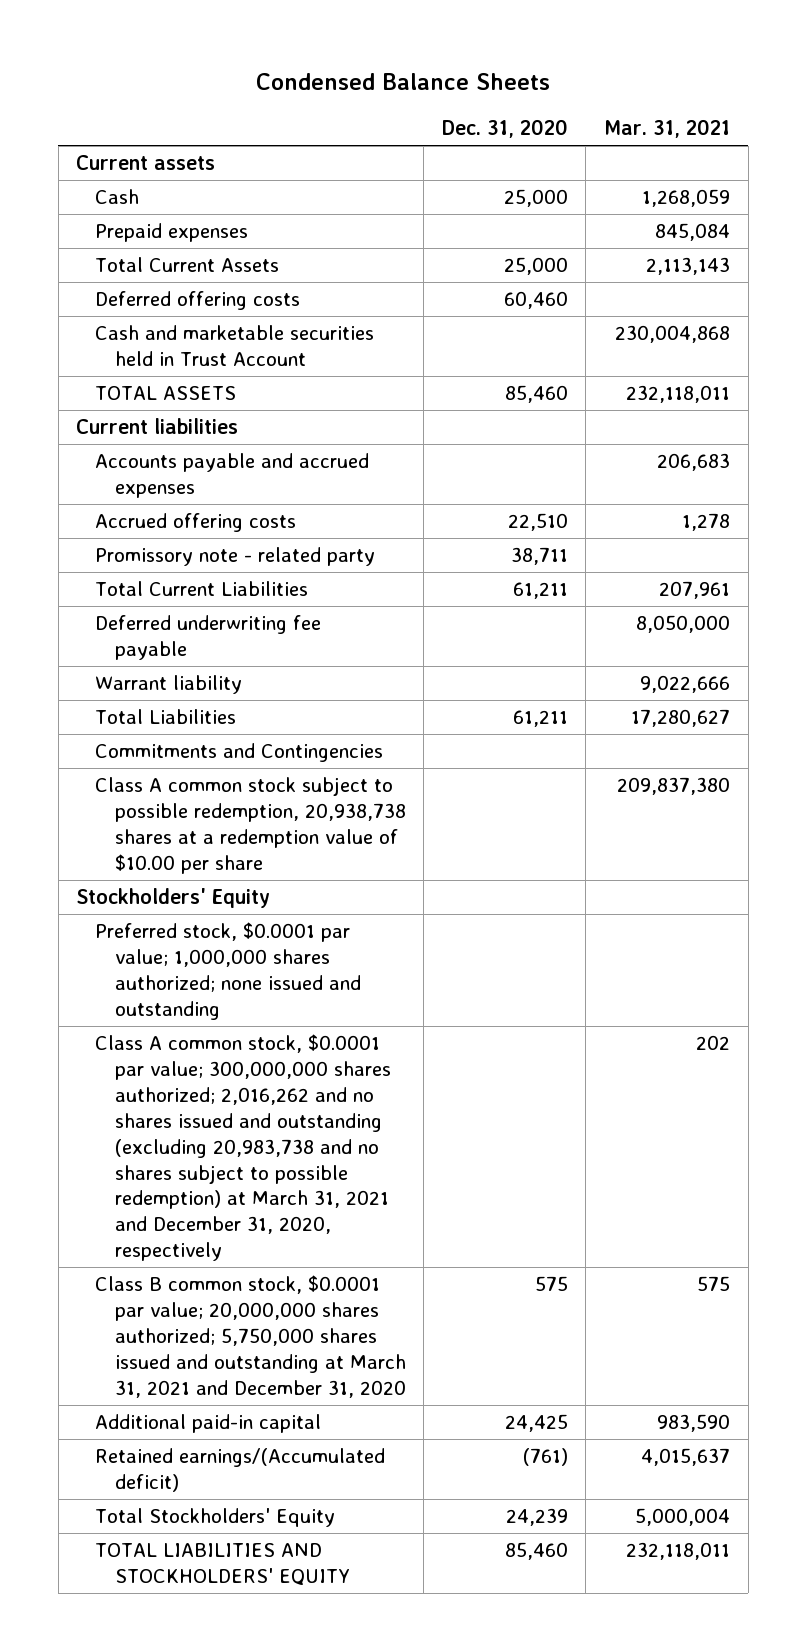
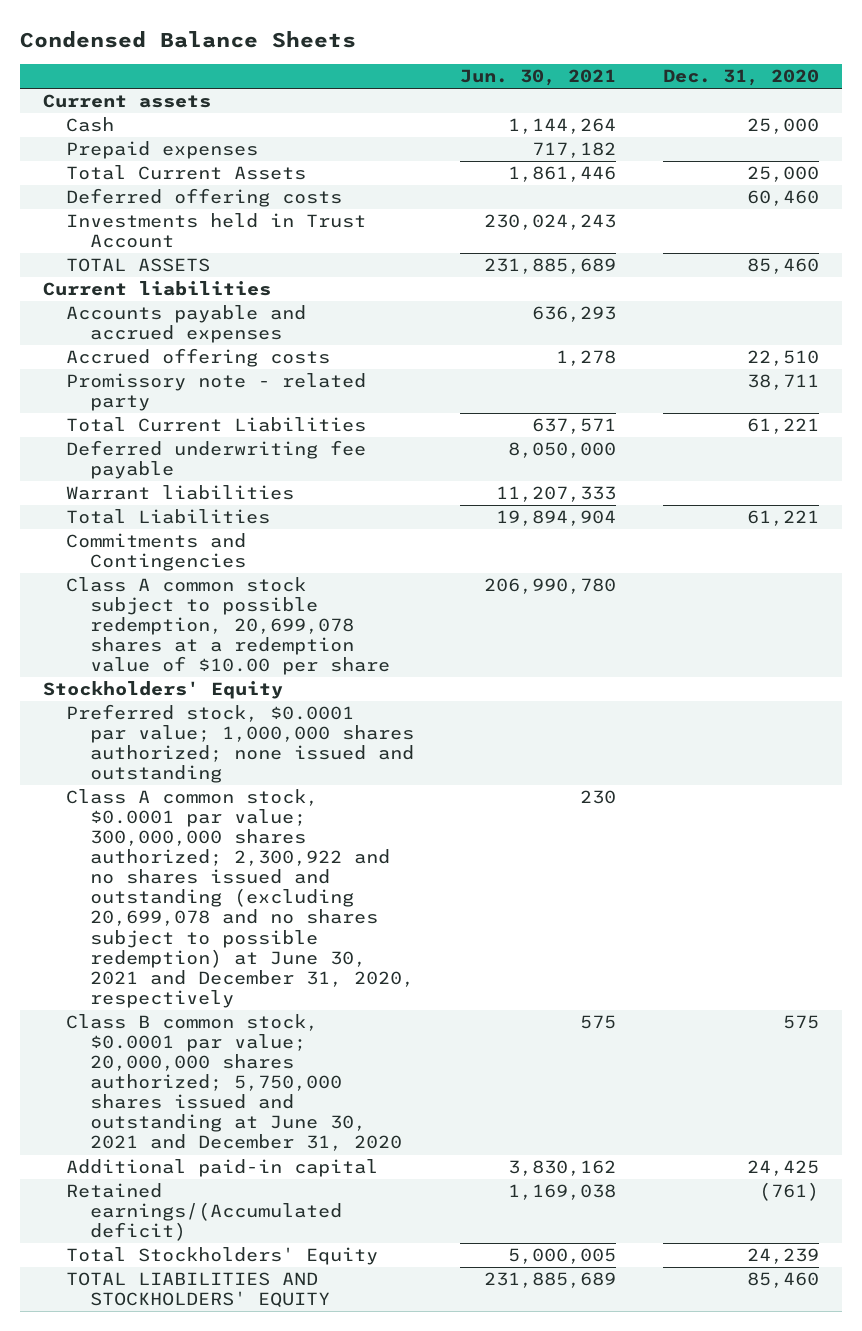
- | Dec. 31, 2020 | Mar. 31, 2021
+ | Jun. 30, 2021 | Dec. 31, 2020
- Cash and marketable securities held in Trust Account | | 230,004,868
+ Investments held in Trust Account | 230,024,243 |
- Total Current Liabilities | 61,211 | 207,961
+ Total Current Liabilities | 637,571 | 61,221
- Warrant liability | | 9,022,666
- Total Liabilities | 61,211 | 17,280,627
+ Warrant liabilities | 11,207,333 |
+ Total Liabilities | 19,894,904 | 61,221
- Class A common stock subject to possible redemption, 20,938,738 shares at a redemption value of $10.00 per share | | 209,837,380
+ Class A common stock subject to possible redemption, 20,699,078 shares at a redemption value of $10.00 per share | 206,990,780 |
- Class A common stock, $0.0001 par value; 300,000,000 shares authorized; 2,016,262 and no shares issued and outstanding (excluding 20,983,738 and no shares subject to possible redemption) at March 31, 2021 and December 31, 2020, respectively | | 202
- Class B common stock, $0.0001 par value; 20,000,000 shares authorized; 5,750,000 shares issued and outstanding at March 31, 2021 and December 31, 2020 | 575 | 575
+ Class A common stock, $0.0001 par value; 300,000,000 shares authorized; 2,300,922 and no shares issued and outstanding (excluding 20,699,078 and no shares subject to possible redemption) at June 30, 2021 and December 31, 2020, respectively | 230 |
+ Class B common stock, $0.0001 par value; 20,000,000 shares authorized; 5,750,000 shares issued and outstanding at June 30, 2021 and December 31, 2020 | 575 | 575

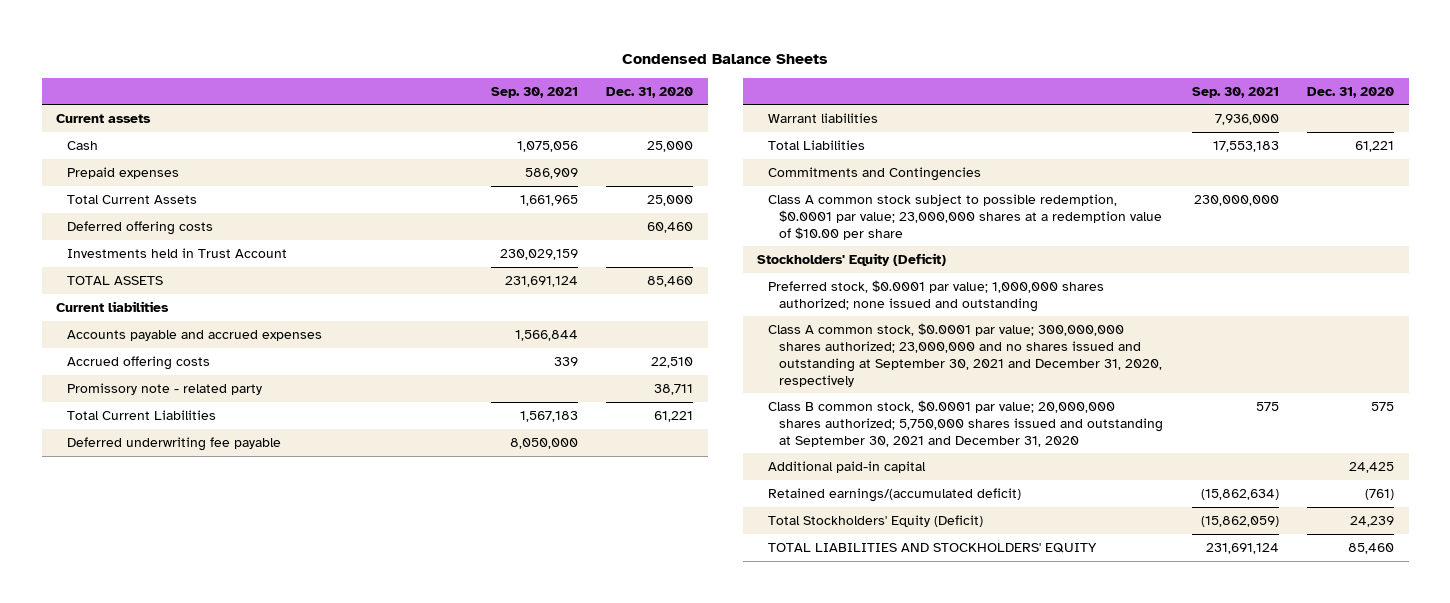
- | Jun. 30, 2021 | Dec. 31, 2020
+ | Sep. 30, 2021 | Dec. 31, 2020
- Class A common stock subject to possible redemption, 20,699,078 shares at a redemption value of $10.00 per share | 206,990,780 |
- Stockholders' Equity
+ Class A common stock subject to possible redemption, $0.0001 par value; 23,000,000 shares at a redemption value of $10.00 per share | 230,000,000 |
+ Stockholders' Equity (Deficit)
- Class A common stock, $0.0001 par value; 300,000,000 shares authorized; 2,300,922 and no shares issued and outstanding (excluding 20,699,078 and no shares subject to possible redemption) at June 30, 2021 and December 31, 2020, respectively | 230 |
- Class B common stock, $0.0001 par value; 20,000,000 shares authorized; 5,750,000 shares issued and outstanding at June 30, 2021 and December 31, 2020 | 575 | 575
+ Class A common stock, $0.0001 par value; 300,000,000 shares authorized; 23,000,000 and no shares issued and outstanding at September 30, 2021 and December 31, 2020, respectively
+ Class B common stock, $0.0001 par value; 20,000,000 shares authorized; 5,750,000 shares issued and outstanding at September 30, 2021 and December 31, 2020 | 575 | 575
- Retained earnings/(Accumulated deficit) | 1,169,038 | (761)
- Total Stockholders' Equity | 5,000,005 | 24,239
+ Retained earnings/(accumulated deficit) | (15,862,634) | (761)
+ Total Stockholders' Equity (Deficit) | (15,862,059) | 24,239

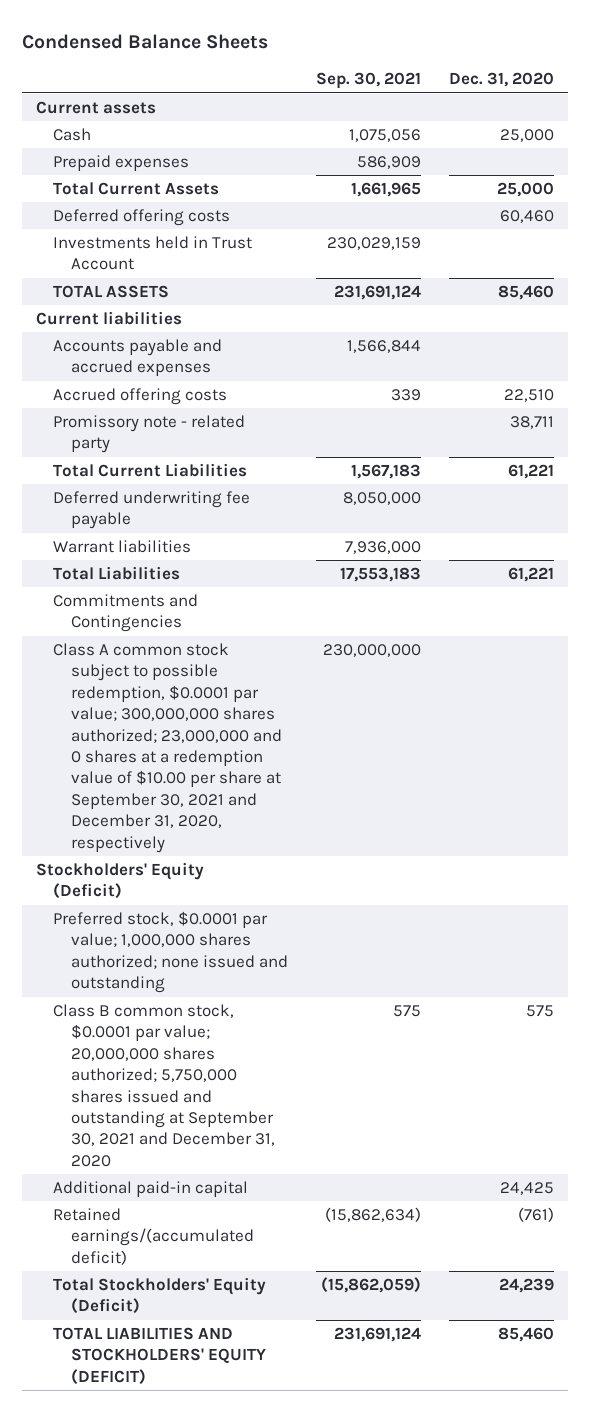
- Class A common stock subject to possible redemption, $0.0001 par value; 23,000,000 shares at a redemption value of $10.00 per share | 230,000,000 |
+ Class A common stock subject to possible redemption, $0.0001 par value; 300,000,000 shares authorized; 23,000,000 and 0 shares at a redemption value of $10.00 per share at September 30, 2021 and December 31, 2020, respectively | 230,000,000 |
- Class A common stock, $0.0001 par value; 300,000,000 shares authorized; 23,000,000 and no shares issued and outstanding at September 30, 2021 and December 31, 2020, respectively
- TOTAL LIABILITIES AND STOCKHOLDERS' EQUITY | 231,691,124 | 85,460
+ TOTAL LIABILITIES AND STOCKHOLDERS' EQUITY (DEFICIT) | 231,691,124 | 85,460

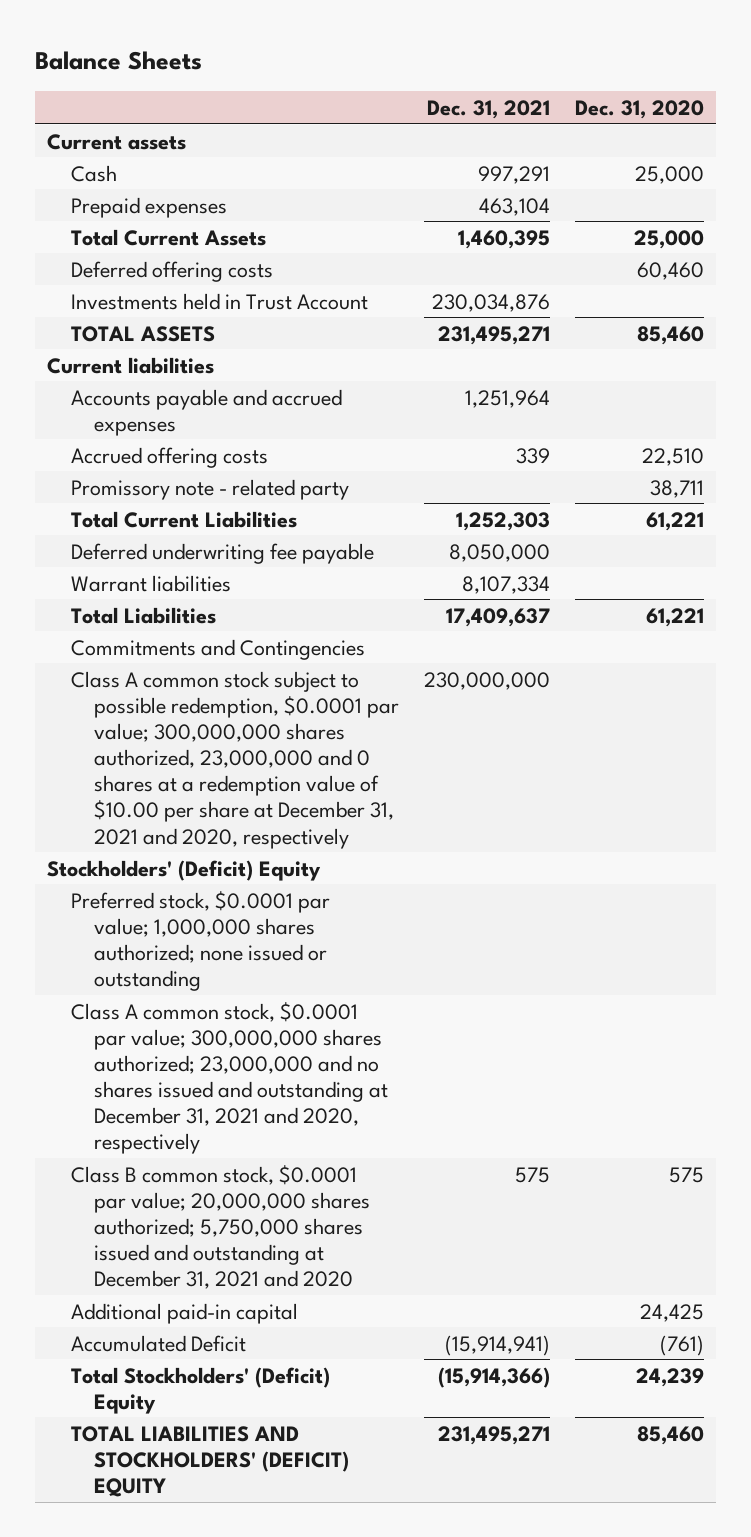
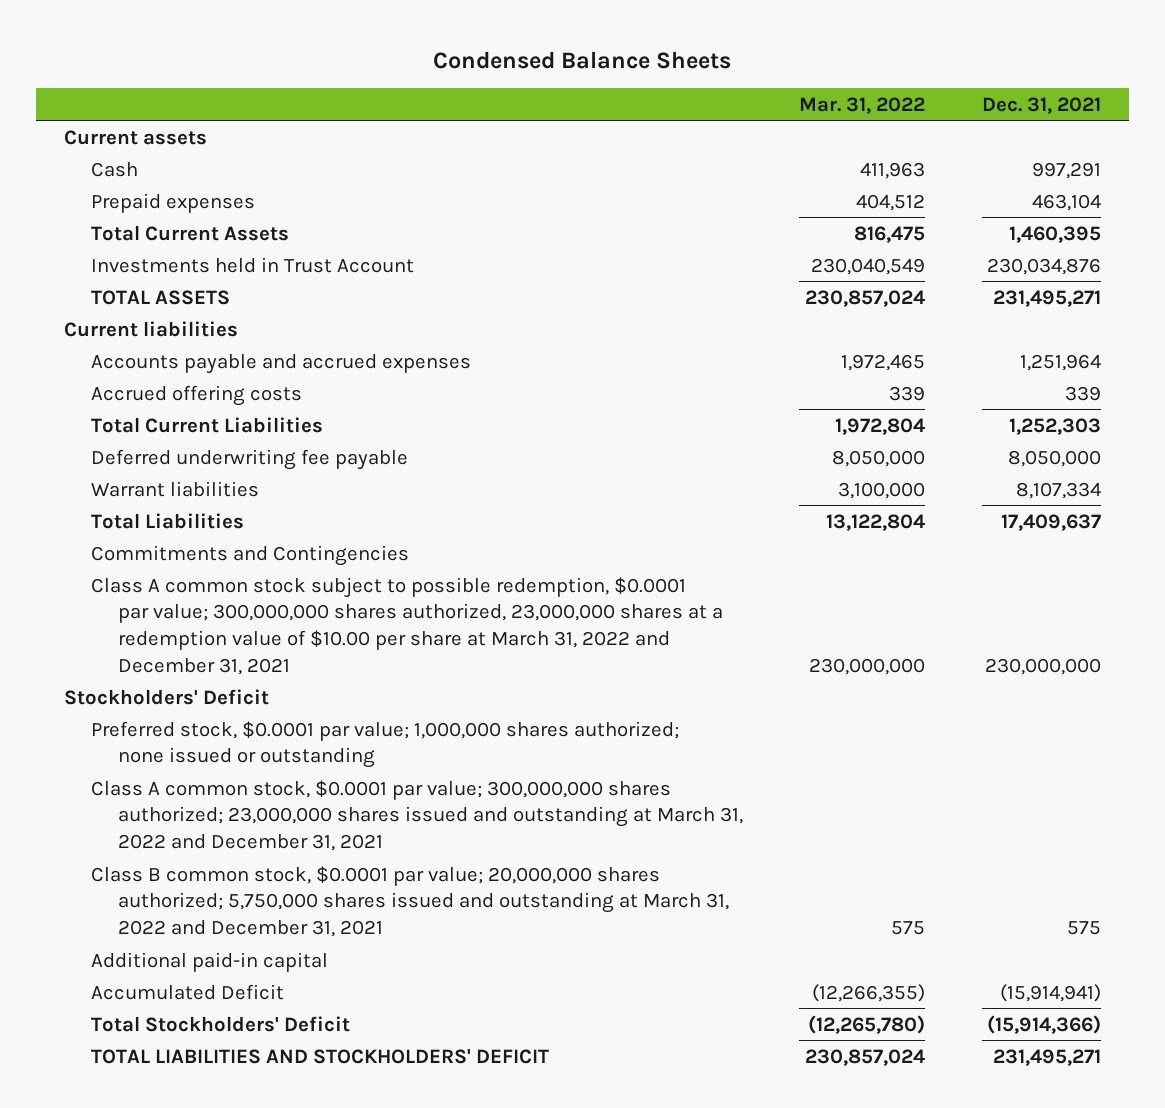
- Balance Sheets
+ Condensed Balance Sheets
- | Dec. 31, 2021 | Dec. 31, 2020
+ | Mar. 31, 2022 | Dec. 31, 2021
- Deferred offering costs | | 60,460
- Promissory note - related party | | 38,711
- Class A common stock subject to possible redemption, $0.0001 par value; 300,000,000 shares authorized, 23,000,000 and 0 shares at a redemption value of $10.00 per share at December 31, 2021 and 2020, respectively | 230,000,000 |
- Stockholders' (Deficit) Equity
+ Class A common stock subject to possible redemption, $0.0001 par value; 300,000,000 shares authorized, 23,000,000 shares at a redemption value of $10.00 per share at March 31, 2022 and December 31, 2021 | 230,000,000 | 230,000,000
+ Stockholders' Deficit
- Class A common stock, $0.0001 par value; 300,000,000 shares authorized; 23,000,000 and no shares issued and outstanding at December 31, 2021 and 2020, respectively
- Class B common stock, $0.0001 par value; 20,000,000 shares authorized; 5,750,000 shares issued and outstanding at December 31, 2021 and 2020 | 575 | 575
+ Class A common stock, $0.0001 par value; 300,000,000 shares authorized; 23,000,000 shares issued and outstanding at March 31, 2022 and December 31, 2021
+ Class B common stock, $0.0001 par value; 20,000,000 shares authorized; 5,750,000 shares issued and outstanding at March 31, 2022 and December 31, 2021 | 575 | 575
- Total Stockholders' (Deficit) Equity | (15,914,366) | 24,239
- TOTAL LIABILITIES AND STOCKHOLDERS' (DEFICIT) EQUITY | 231,495,271 | 85,460
+ Total Stockholders' Deficit | (12,265,780) | (15,914,366)
+ TOTAL LIABILITIES AND STOCKHOLDERS' DEFICIT | 230,857,024 | 231,495,271

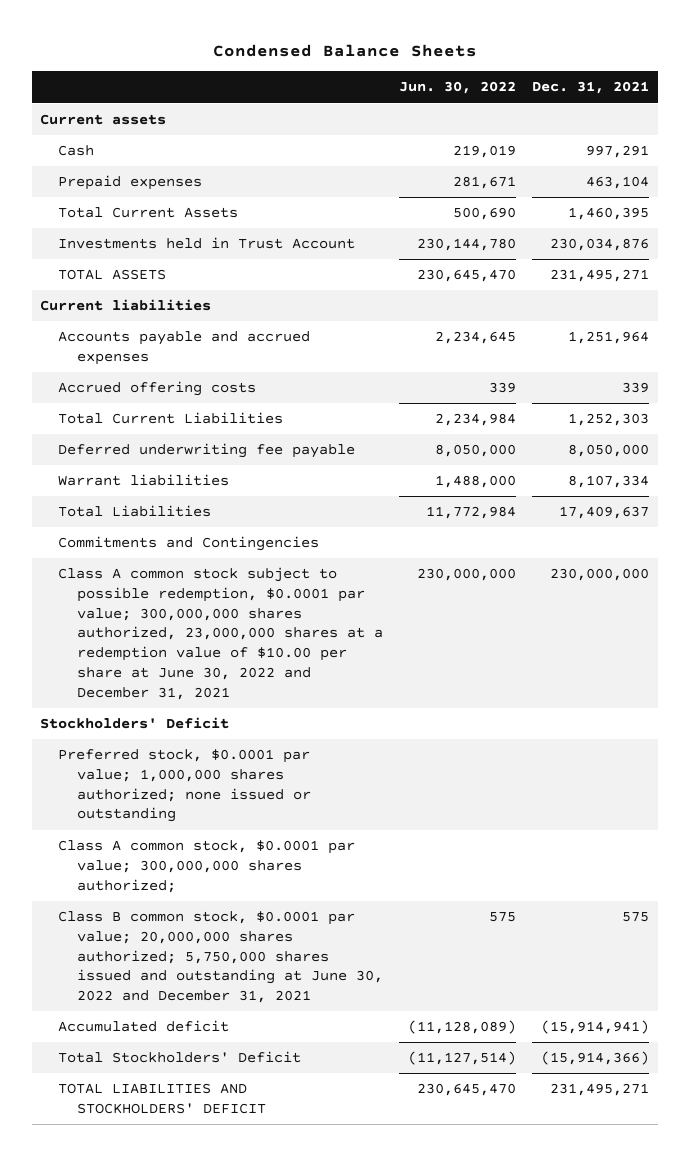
- | Mar. 31, 2022 | Dec. 31, 2021
+ | Jun. 30, 2022 | Dec. 31, 2021
- Class A common stock subject to possible redemption, $0.0001 par value; 300,000,000 shares authorized, 23,000,000 shares at a redemption value of $10.00 per share at March 31, 2022 and December 31, 2021 | 230,000,000 | 230,000,000
+ Class A common stock subject to possible redemption, $0.0001 par value; 300,000,000 shares authorized, 23,000,000 shares at a redemption value of $10.00 per share at June 30, 2022 and December 31, 2021 | 230,000,000 | 230,000,000
- Class A common stock, $0.0001 par value; 300,000,000 shares authorized; 23,000,000 shares issued and outstanding at March 31, 2022 and December 31, 2021
- Class B common stock, $0.0001 par value; 20,000,000 shares authorized; 5,750,000 shares issued and outstanding at March 31, 2022 and December 31, 2021 | 575 | 575
- Additional paid-in capital
- Accumulated Deficit | (12,266,355) | (15,914,941)
+ Class A common stock, $0.0001 par value; 300,000,000 shares authorized;
+ Class B common stock, $0.0001 par value; 20,000,000 shares authorized; 5,750,000 shares issued and outstanding at June 30, 2022 and December 31, 2021 | 575 | 575
+ Accumulated deficit | (11,128,089) | (15,914,941)

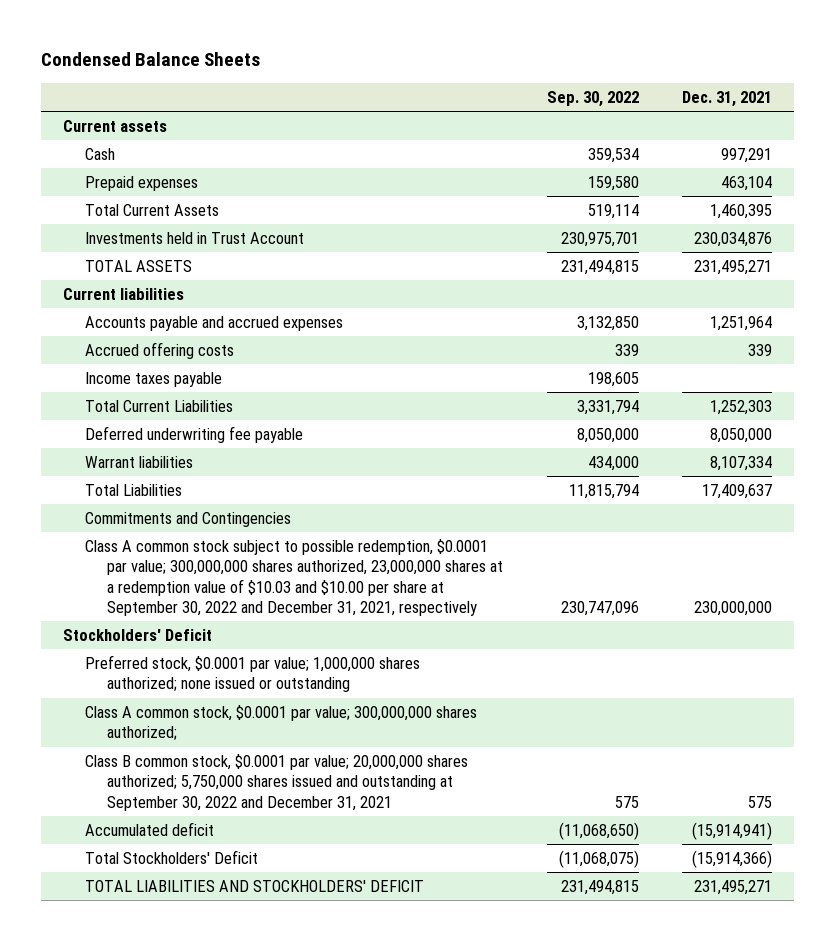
- | Jun. 30, 2022 | Dec. 31, 2021
+ | Sep. 30, 2022 | Dec. 31, 2021
+ Income taxes payable | 198,605 |
- Class A common stock subject to possible redemption, $0.0001 par value; 300,000,000 shares authorized, 23,000,000 shares at a redemption value of $10.00 per share at June 30, 2022 and December 31, 2021 | 230,000,000 | 230,000,000
+ Class A common stock subject to possible redemption, $0.0001 par value; 300,000,000 shares authorized, 23,000,000 shares at a redemption value of $10.03 and $10.00 per share at September 30, 2022 and December 31, 2021, respectively | 230,747,096 | 230,000,000
- Class B common stock, $0.0001 par value; 20,000,000 shares authorized; 5,750,000 shares issued and outstanding at June 30, 2022 and December 31, 2021 | 575 | 575
+ Class B common stock, $0.0001 par value; 20,000,000 shares authorized; 5,750,000 shares issued and outstanding at September 30, 2022 and December 31, 2021 | 575 | 575

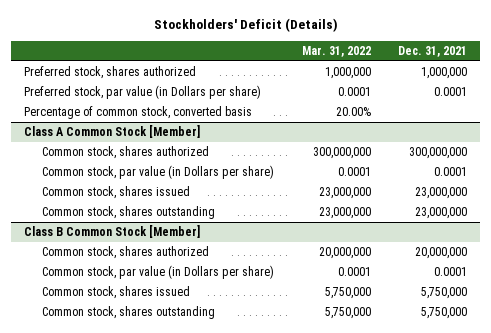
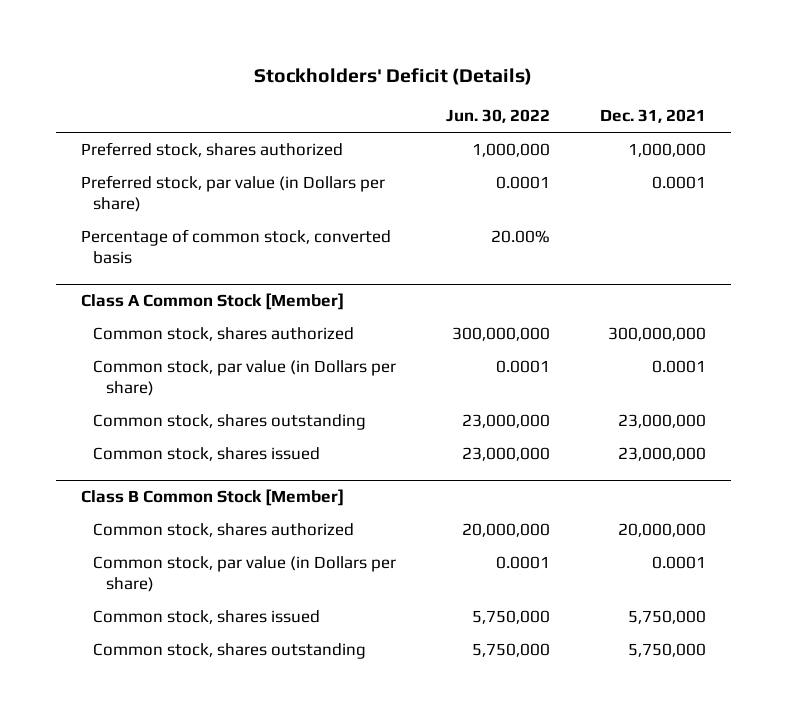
- | Mar. 31, 2022 | Dec. 31, 2021
+ | Jun. 30, 2022 | Dec. 31, 2021
@ Class A Common Stock [Member]
moved down: Common stock, shares issued | 23,000,000 | 23,000,000

